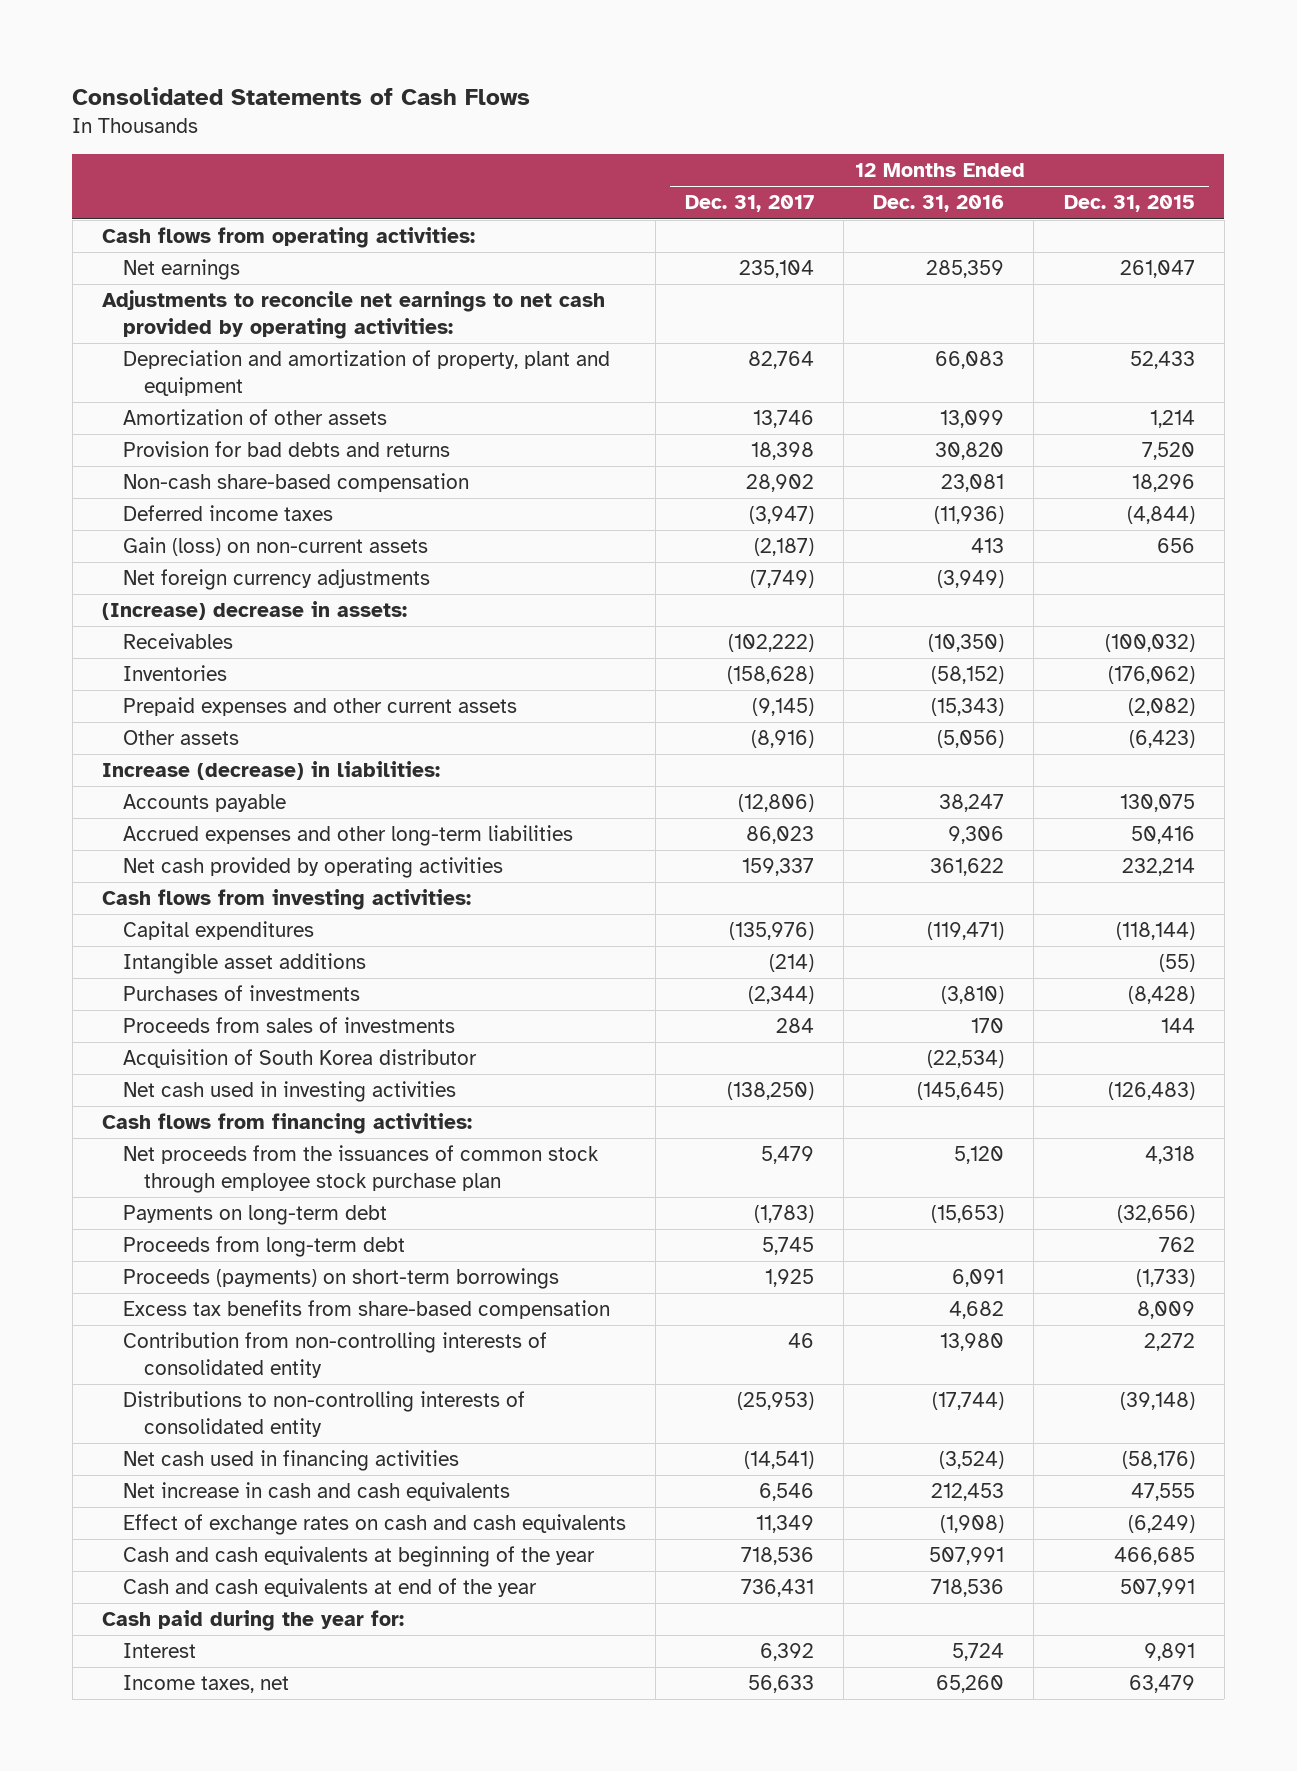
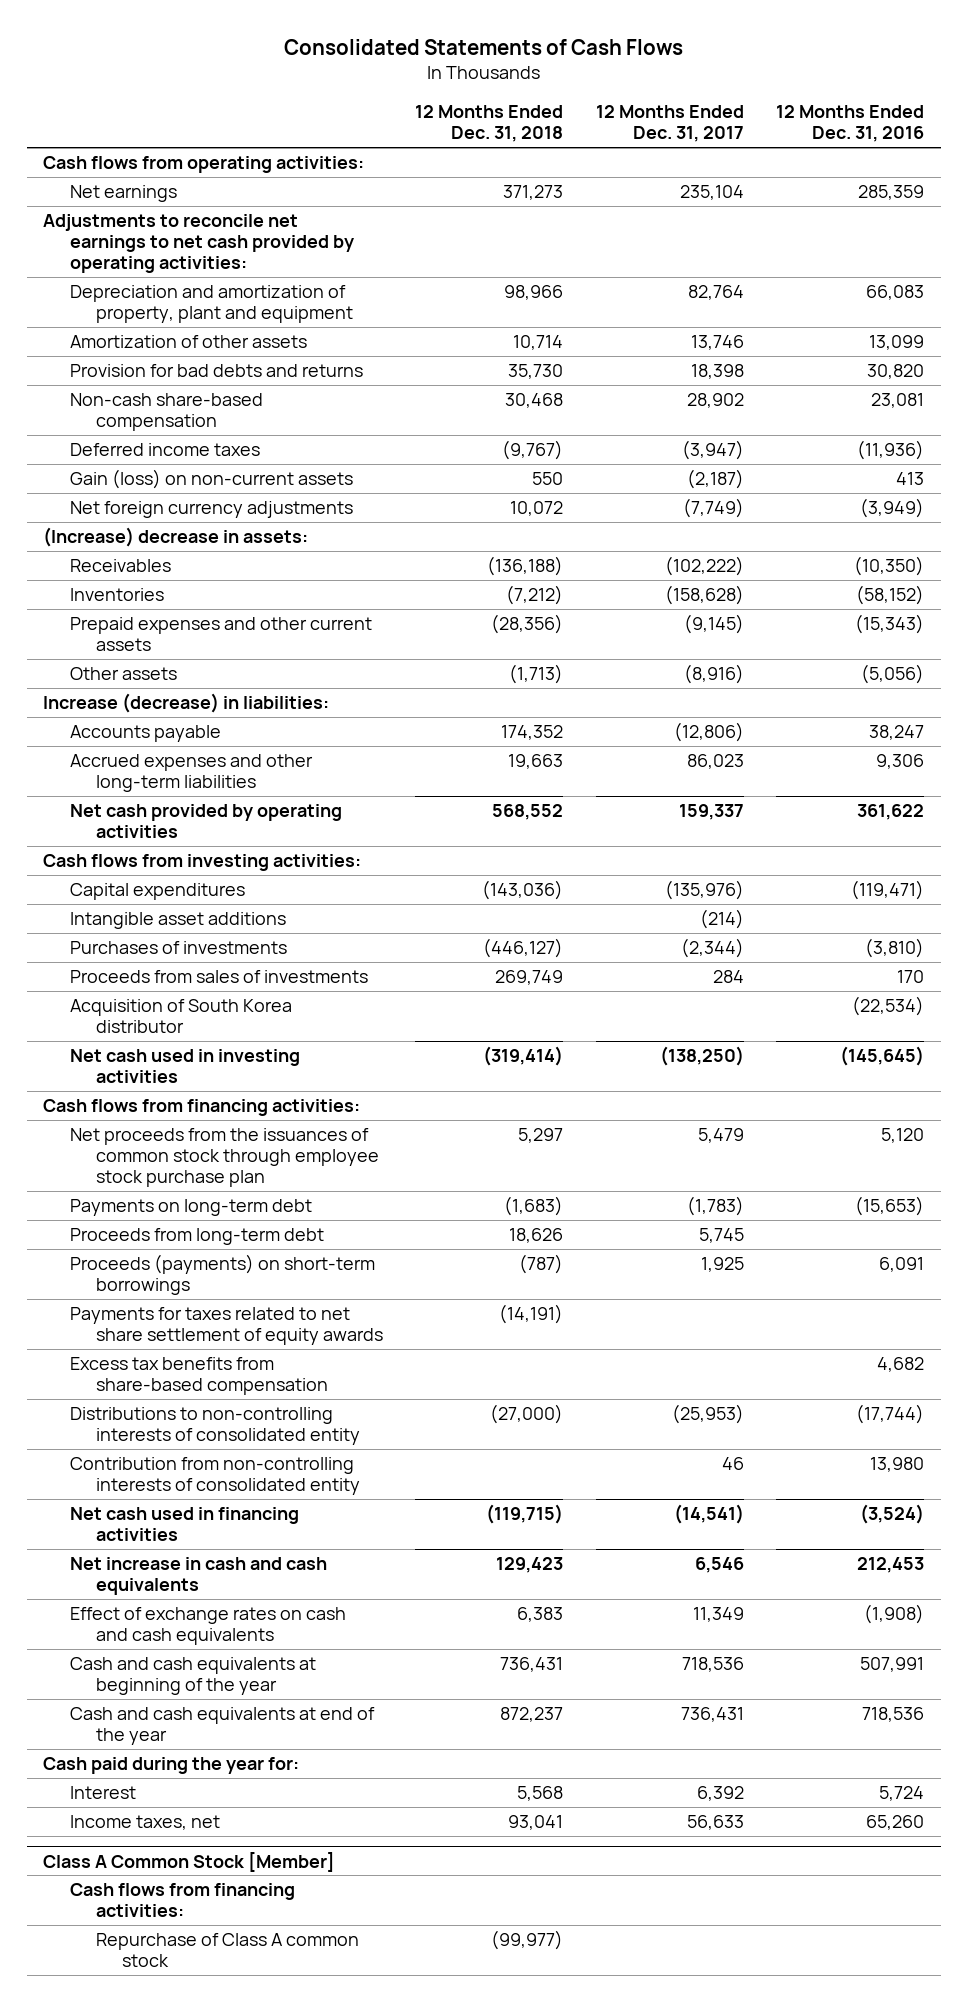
- | 12 Months Ended Dec. 31, 2017 | 12 Months Ended Dec. 31, 2016 | 12 Months Ended Dec. 31, 2015
+ | 12 Months Ended Dec. 31, 2018 | 12 Months Ended Dec. 31, 2017 | 12 Months Ended Dec. 31, 2016
+ Payments for taxes related to net share settlement of equity awards | (14,191) | |
moved down: Contribution from non-controlling interests of consolidated entity | | 46 | 13,980
+ Class A Common Stock [Member]
+ Cash flows from financing activities:
+ Repurchase of Class A common stock | (99,977) | |

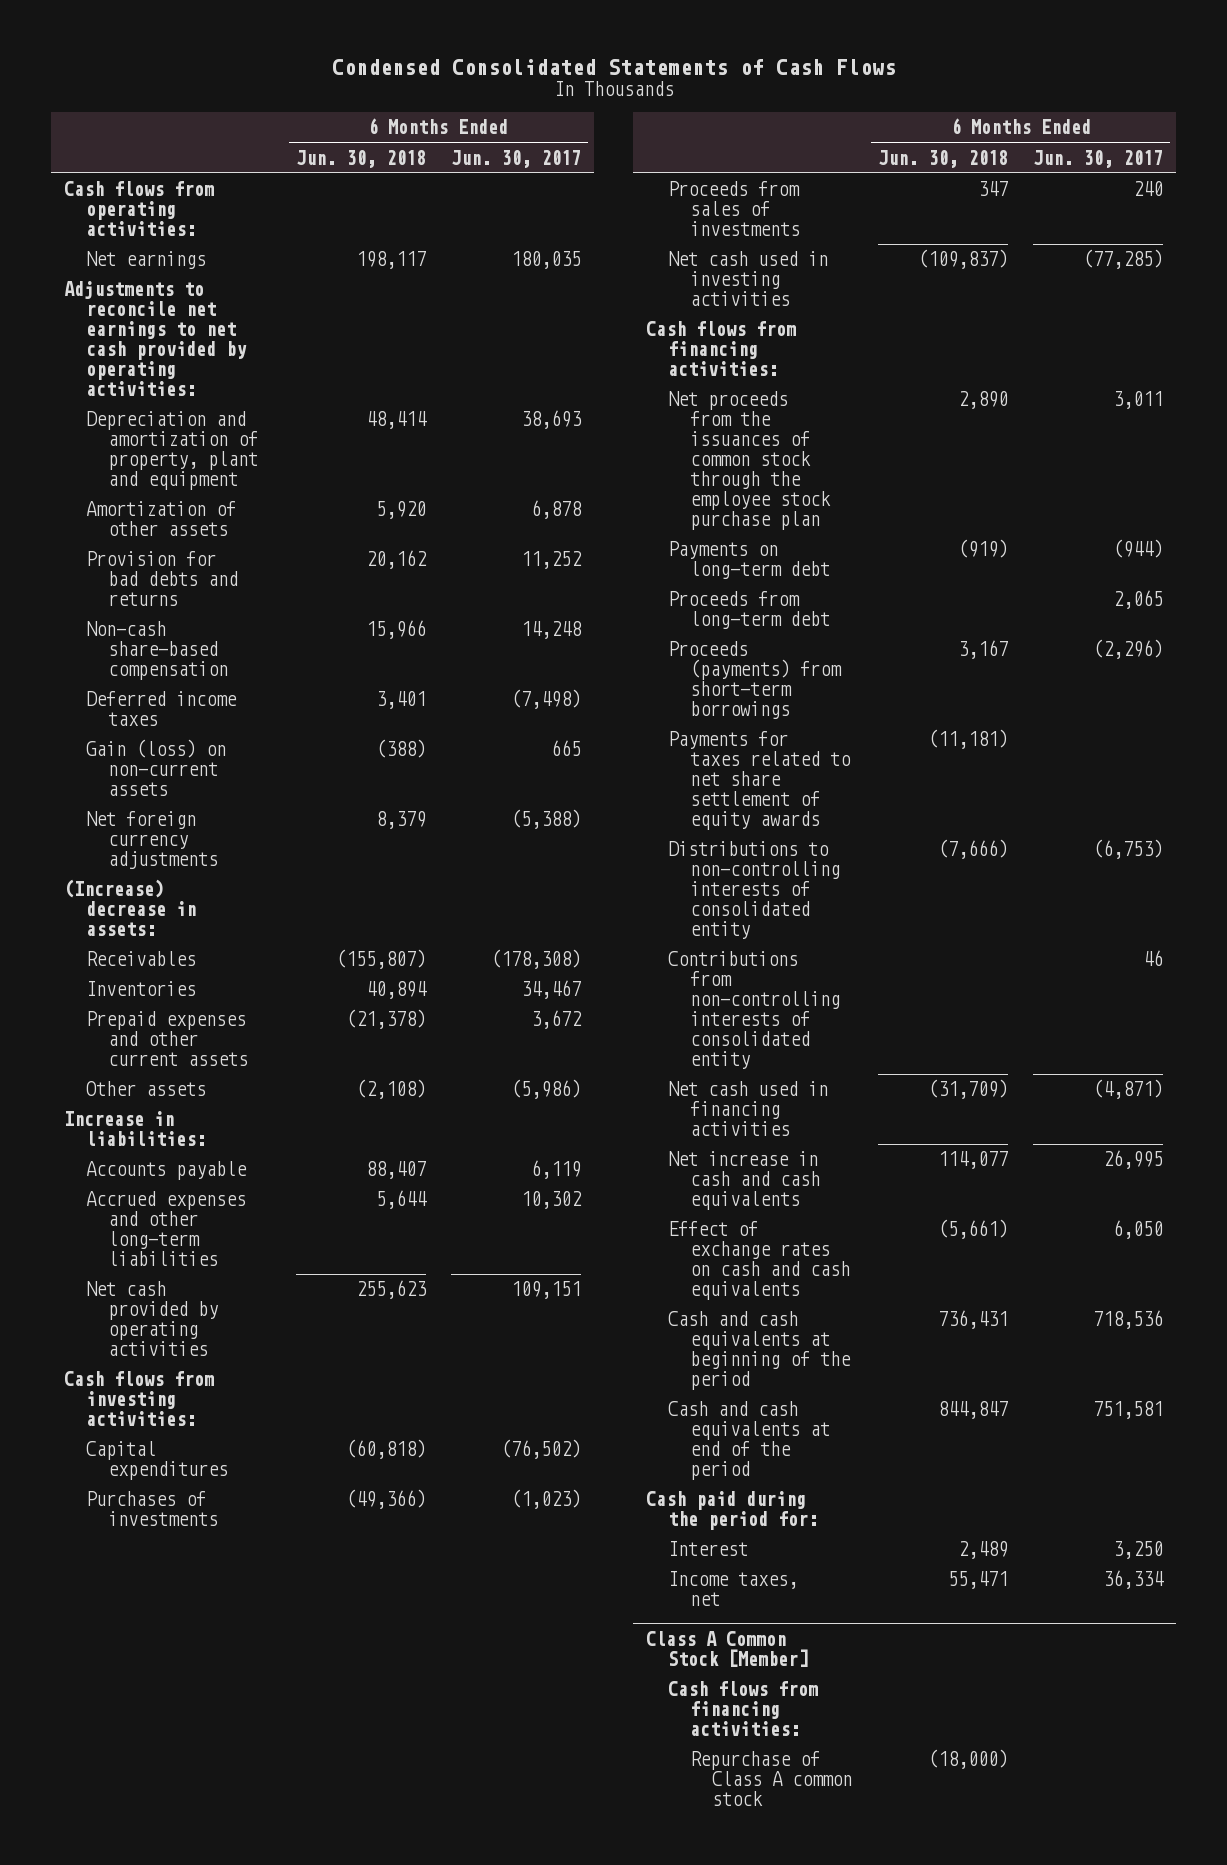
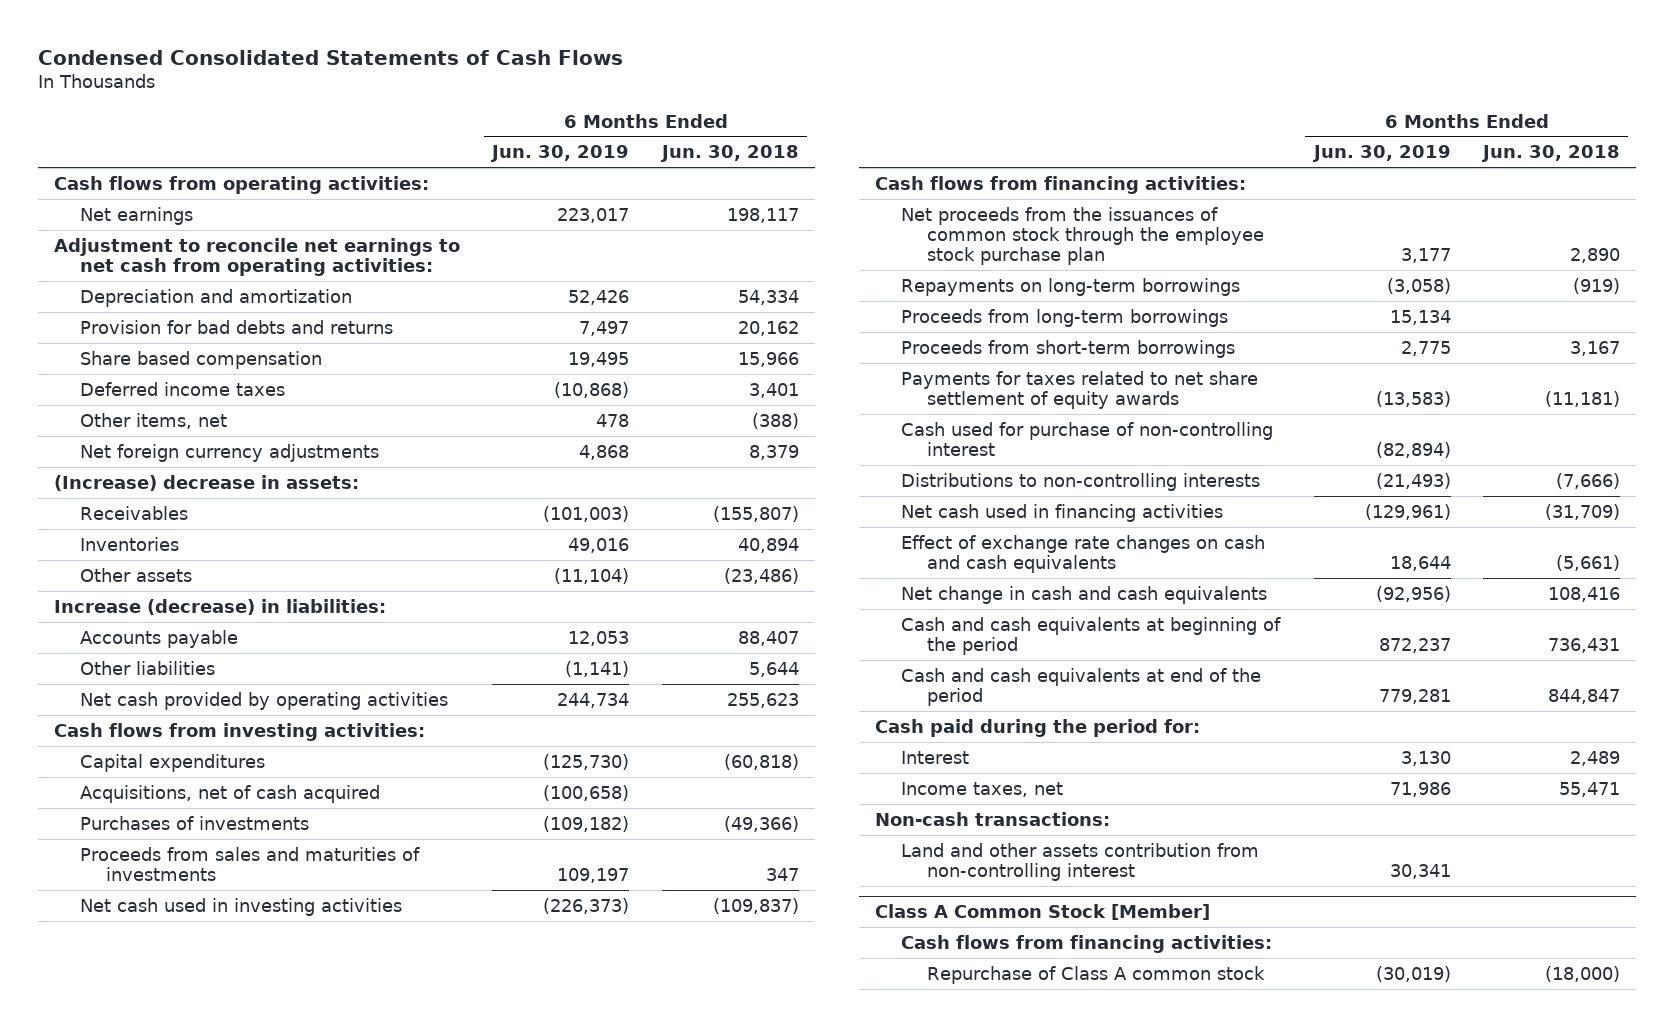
- | 6 Months Ended Jun. 30, 2018 | 6 Months Ended Jun. 30, 2017
+ | 6 Months Ended Jun. 30, 2019 | 6 Months Ended Jun. 30, 2018
- Adjustments to reconcile net earnings to net cash provided by operating activities:
- Depreciation and amortization of property, plant and equipment | 48,414 | 38,693
- Amortization of other assets | 5,920 | 6,878
+ Adjustment to reconcile net earnings to net cash from operating activities:
+ Depreciation and amortization | 52,426 | 54,334
- Non-cash share-based compensation | 15,966 | 14,248
+ Share based compensation | 19,495 | 15,966
- Gain (loss) on non-current assets | (388) | 665
+ Other items, net | 478 | (388)
- Prepaid expenses and other current assets | (21,378) | 3,672
- Other assets | (2,108) | (5,986)
- Increase in liabilities:
+ Other assets | (11,104) | (23,486)
+ Increase (decrease) in liabilities:
- Accrued expenses and other long-term liabilities | 5,644 | 10,302
+ Other liabilities | (1,141) | 5,644
+ Acquisitions, net of cash acquired | (100,658) |
- Proceeds from sales of investments | 347 | 240
+ Proceeds from sales and maturities of investments | 109,197 | 347
- Payments on long-term debt | (919) | (944)
- Proceeds from long-term debt | | 2,065
- Proceeds (payments) from short-term borrowings | 3,167 | (2,296)
+ Repayments on long-term borrowings | (3,058) | (919)
+ Proceeds from long-term borrowings | 15,134 |
+ Proceeds from short-term borrowings | 2,775 | 3,167
- Distributions to non-controlling interests of consolidated entity | (7,666) | (6,753)
- Contributions from non-controlling interests of consolidated entity | | 46
+ Cash used for purchase of non-controlling interest | (82,894) |
+ Distributions to non-controlling interests | (21,493) | (7,666)
- Net increase in cash and cash equivalents | 114,077 | 26,995
- Effect of exchange rates on cash and cash equivalents | (5,661) | 6,050
+ Effect of exchange rate changes on cash and cash equivalents | 18,644 | (5,661)
+ Net change in cash and cash equivalents | (92,956) | 108,416
+ Non-cash transactions:
+ Land and other assets contribution from non-controlling interest | 30,341 |

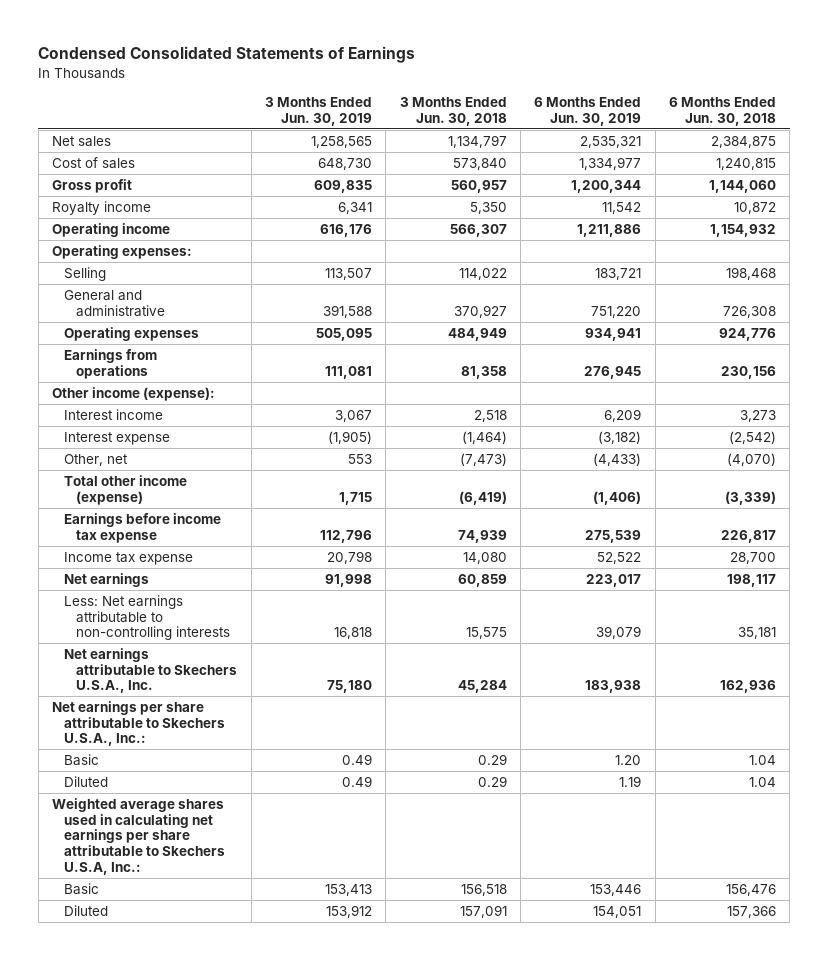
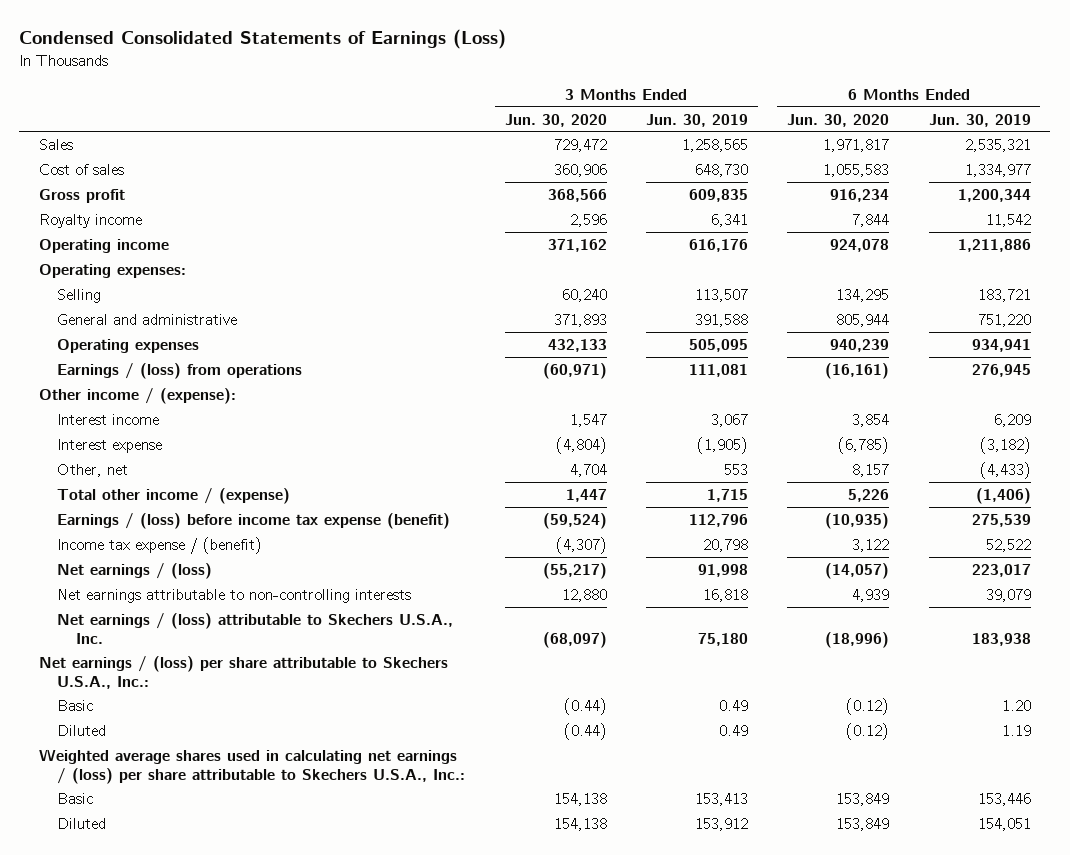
- Condensed Consolidated Statements of Earnings
+ Condensed Consolidated Statements of Earnings (Loss)
- | 3 Months Ended Jun. 30, 2019 | 3 Months Ended Jun. 30, 2018 | 6 Months Ended Jun. 30, 2019 | 6 Months Ended Jun. 30, 2018
+ | 3 Months Ended Jun. 30, 2020 | 3 Months Ended Jun. 30, 2019 | 6 Months Ended Jun. 30, 2020 | 6 Months Ended Jun. 30, 2019
- Net sales | 1,258,565 | 1,134,797 | 2,535,321 | 2,384,875
+ Sales | 729,472 | 1,258,565 | 1,971,817 | 2,535,321
- Earnings from operations | 111,081 | 81,358 | 276,945 | 230,156
- Other income (expense):
+ Earnings / (loss) from operations | (60,971) | 111,081 | (16,161) | 276,945
+ Other income / (expense):
- Total other income (expense) | 1,715 | (6,419) | (1,406) | (3,339)
- Earnings before income tax expense | 112,796 | 74,939 | 275,539 | 226,817
- Income tax expense | 20,798 | 14,080 | 52,522 | 28,700
- Net earnings | 91,998 | 60,859 | 223,017 | 198,117
- Less: Net earnings attributable to non-controlling interests | 16,818 | 15,575 | 39,079 | 35,181
- Net earnings attributable to Skechers U.S.A., Inc. | 75,180 | 45,284 | 183,938 | 162,936
- Net earnings per share attributable to Skechers U.S.A., Inc.:
+ Total other income / (expense) | 1,447 | 1,715 | 5,226 | (1,406)
+ Earnings / (loss) before income tax expense (benefit) | (59,524) | 112,796 | (10,935) | 275,539
+ Income tax expense / (benefit) | (4,307) | 20,798 | 3,122 | 52,522
+ Net earnings / (loss) | (55,217) | 91,998 | (14,057) | 223,017
+ Net earnings attributable to non-controlling interests | 12,880 | 16,818 | 4,939 | 39,079
+ Net earnings / (loss) attributable to Skechers U.S.A., Inc. | (68,097) | 75,180 | (18,996) | 183,938
+ Net earnings / (loss) per share attributable to Skechers U.S.A., Inc.:
- Weighted average shares used in calculating net earnings per share attributable to Skechers U.S.A, Inc.:
+ Weighted average shares used in calculating net earnings / (loss) per share attributable to Skechers U.S.A., Inc.:

